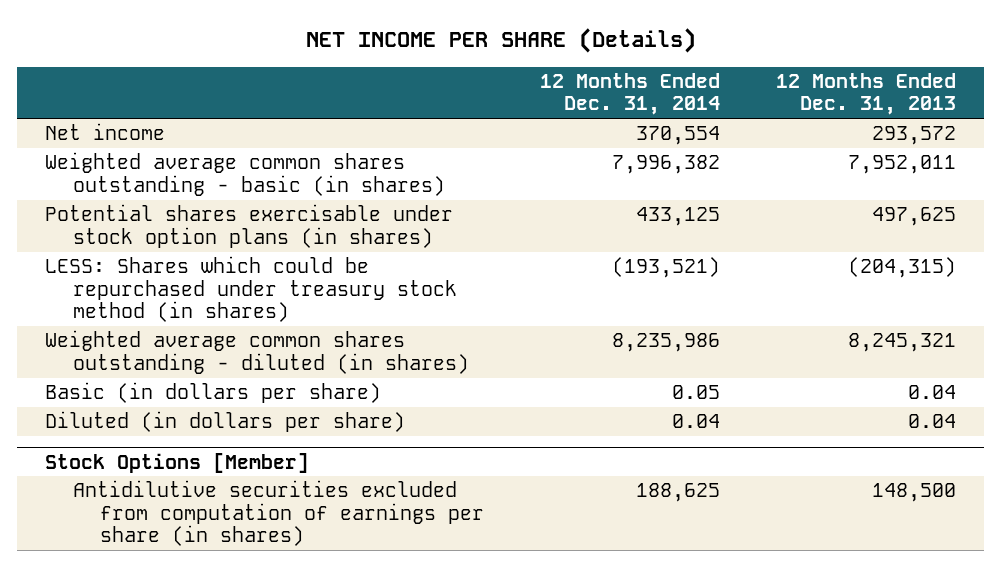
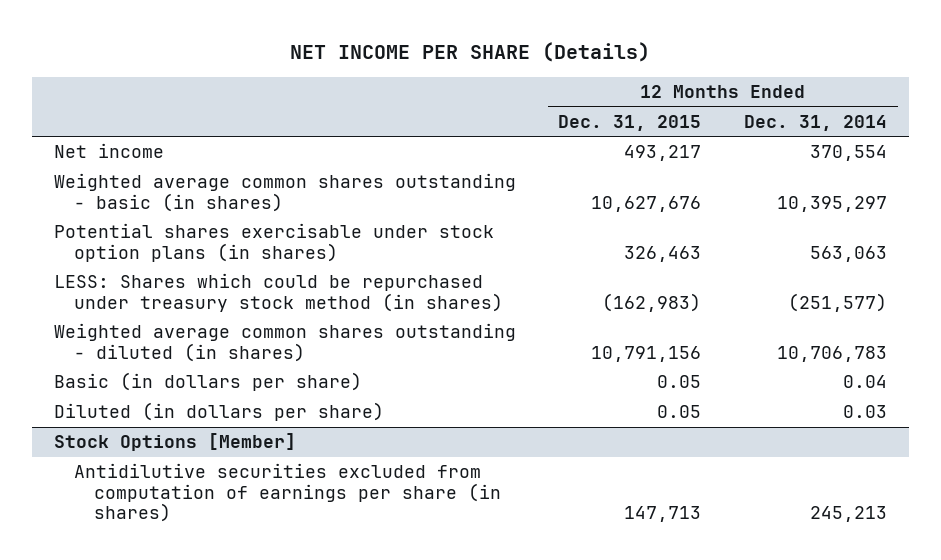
- | 12 Months Ended Dec. 31, 2014 | 12 Months Ended Dec. 31, 2013
+ | 12 Months Ended Dec. 31, 2015 | 12 Months Ended Dec. 31, 2014
- Weighted average common shares outstanding - basic (in shares) | 7,996,382 | 7,952,011
- Potential shares exercisable under stock option plans (in shares) | 433,125 | 497,625
- LESS: Shares which could be repurchased under treasury stock method (in shares) | (193,521) | (204,315)
- Weighted average common shares outstanding - diluted (in shares) | 8,235,986 | 8,245,321
- Basic (in dollars per share) | 0.05 | 0.04
- Diluted (in dollars per share) | 0.04 | 0.04
+ Weighted average common shares outstanding - basic (in shares) | 10,627,676 | 10,395,297
+ Potential shares exercisable under stock option plans (in shares) | 326,463 | 563,063
+ LESS: Shares which could be repurchased under treasury stock method (in shares) | (162,983) | (251,577)
+ Weighted average common shares outstanding - diluted (in shares) | 10,791,156 | 10,706,783
+ Basic (in dollars per share) | 0.05 | 0.04
+ Diluted (in dollars per share) | 0.05 | 0.03
@ Stock Options [Member]
- Antidilutive securities excluded from computation of earnings per share (in shares) | 188,625 | 148,500
+ Antidilutive securities excluded from computation of earnings per share (in shares) | 147,713 | 245,213

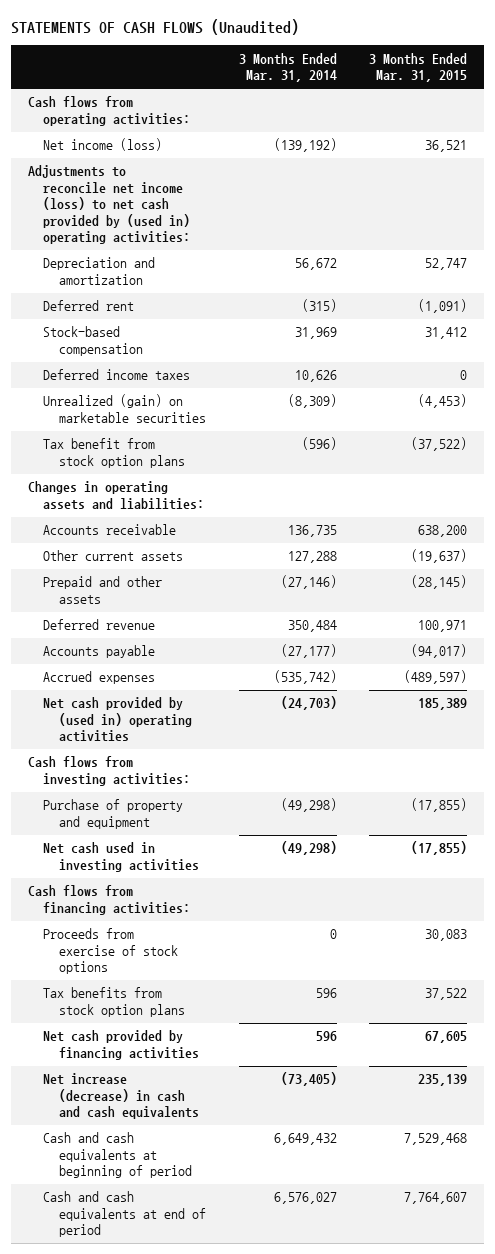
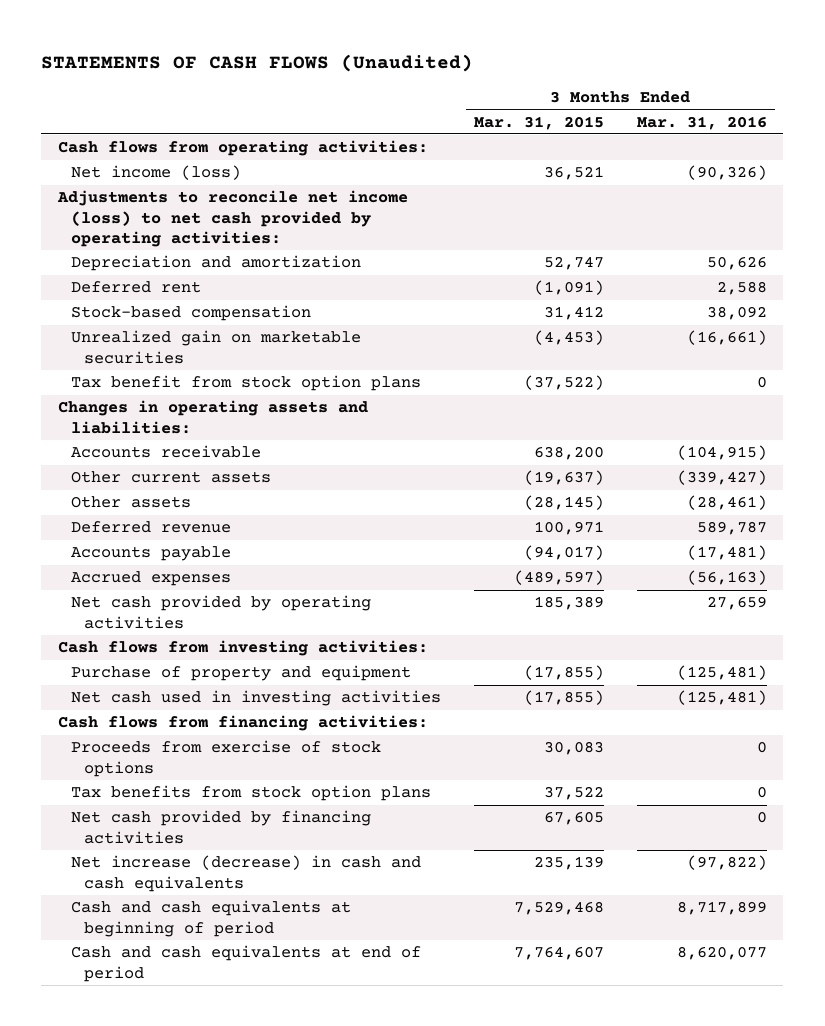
- | 3 Months Ended Mar. 31, 2014 | 3 Months Ended Mar. 31, 2015
+ | 3 Months Ended Mar. 31, 2015 | 3 Months Ended Mar. 31, 2016
- Adjustments to reconcile net income (loss) to net cash provided by (used in) operating activities:
+ Adjustments to reconcile net income (loss) to net cash provided by operating activities:
- Deferred income taxes | 10,626 | 0
- Unrealized (gain) on marketable securities | (8,309) | (4,453)
+ Unrealized gain on marketable securities | (4,453) | (16,661)
- Prepaid and other assets | (27,146) | (28,145)
+ Other assets | (28,145) | (28,461)
- Net cash provided by (used in) operating activities | (24,703) | 185,389
+ Net cash provided by operating activities | 185,389 | 27,659

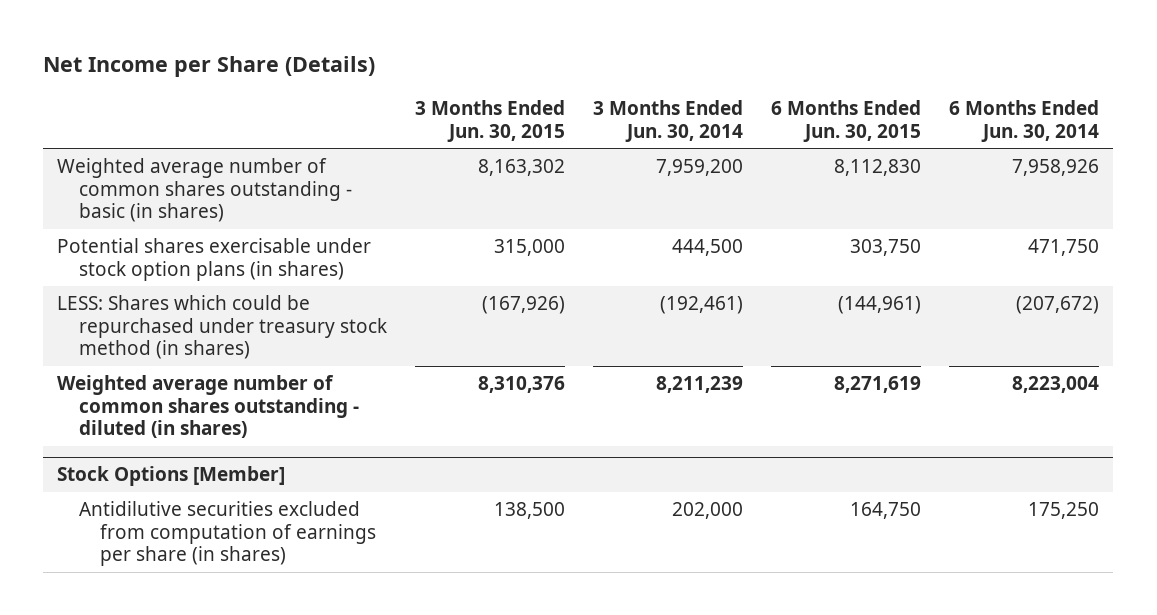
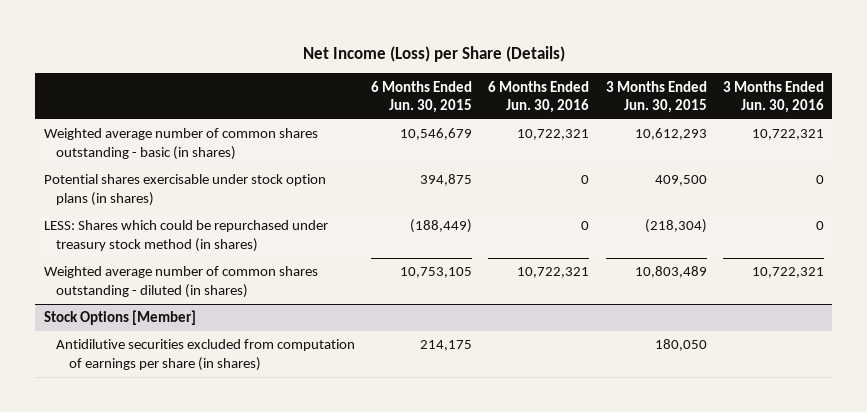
- Net Income per Share (Details)
+ Net Income (Loss) per Share (Details)
- | 3 Months Ended Jun. 30, 2015 | 3 Months Ended Jun. 30, 2014 | 6 Months Ended Jun. 30, 2015 | 6 Months Ended Jun. 30, 2014
+ | 6 Months Ended Jun. 30, 2015 | 6 Months Ended Jun. 30, 2016 | 3 Months Ended Jun. 30, 2015 | 3 Months Ended Jun. 30, 2016
- Weighted average number of common shares outstanding - basic (in shares) | 8,163,302 | 7,959,200 | 8,112,830 | 7,958,926
- Potential shares exercisable under stock option plans (in shares) | 315,000 | 444,500 | 303,750 | 471,750
- LESS: Shares which could be repurchased under treasury stock method (in shares) | (167,926) | (192,461) | (144,961) | (207,672)
- Weighted average number of common shares outstanding - diluted (in shares) | 8,310,376 | 8,211,239 | 8,271,619 | 8,223,004
+ Weighted average number of common shares outstanding - basic (in shares) | 10,546,679 | 10,722,321 | 10,612,293 | 10,722,321
+ Potential shares exercisable under stock option plans (in shares) | 394,875 | 0 | 409,500 | 0
+ LESS: Shares which could be repurchased under treasury stock method (in shares) | (188,449) | 0 | (218,304) | 0
+ Weighted average number of common shares outstanding - diluted (in shares) | 10,753,105 | 10,722,321 | 10,803,489 | 10,722,321
@ Stock Options [Member]
- Antidilutive securities excluded from computation of earnings per share (in shares) | 138,500 | 202,000 | 164,750 | 175,250
+ Antidilutive securities excluded from computation of earnings per share (in shares) | 214,175 | | 180,050 |

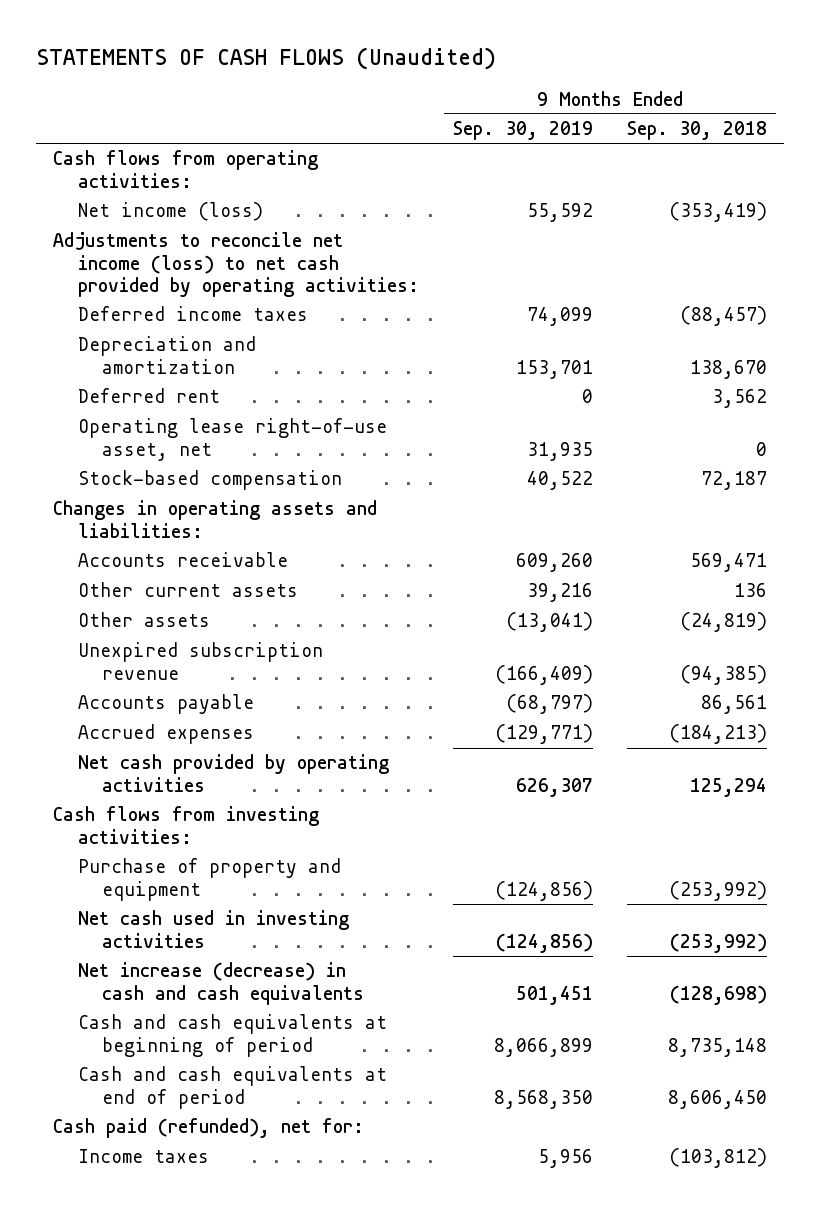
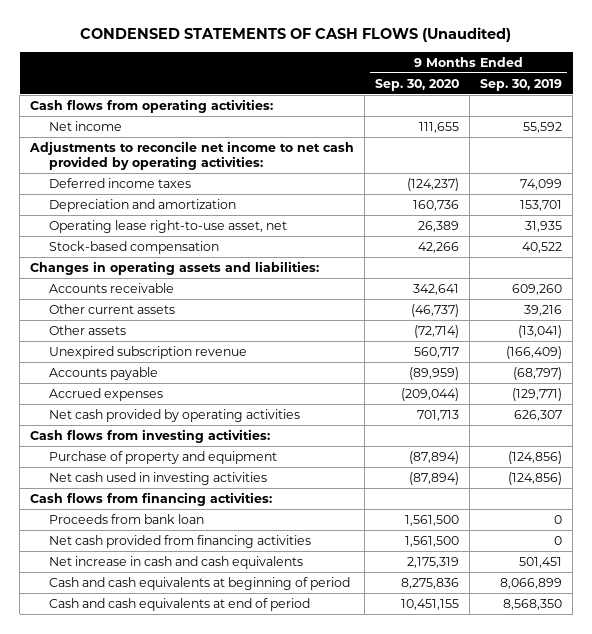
- STATEMENTS OF CASH FLOWS (Unaudited)
+ CONDENSED STATEMENTS OF CASH FLOWS (Unaudited)
- | 9 Months Ended Sep. 30, 2019 | 9 Months Ended Sep. 30, 2018
+ | 9 Months Ended Sep. 30, 2020 | 9 Months Ended Sep. 30, 2019
- Net income (loss) | 55,592 | (353,419)
- Adjustments to reconcile net income (loss) to net cash provided by operating activities:
+ Net income | 111,655 | 55,592
+ Adjustments to reconcile net income to net cash provided by operating activities:
- Deferred rent | 0 | 3,562
- Operating lease right-of-use asset, net | 31,935 | 0
+ Operating lease right-to-use asset, net | 26,389 | 31,935
- Net increase (decrease) in cash and cash equivalents | 501,451 | (128,698)
+ Cash flows from financing activities:
+ Proceeds from bank loan | 1,561,500 | 0
+ Net cash provided from financing activities | 1,561,500 | 0
+ Net increase in cash and cash equivalents | 2,175,319 | 501,451
- Cash paid (refunded), net for:
- Income taxes | 5,956 | (103,812)

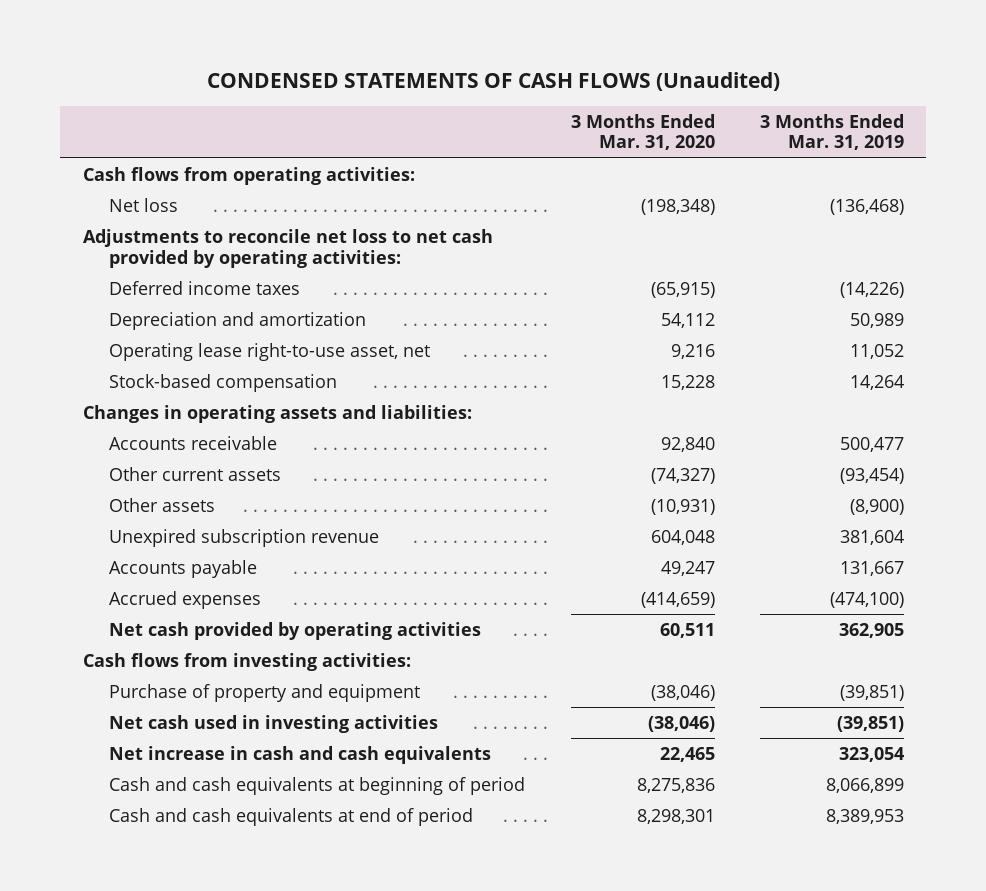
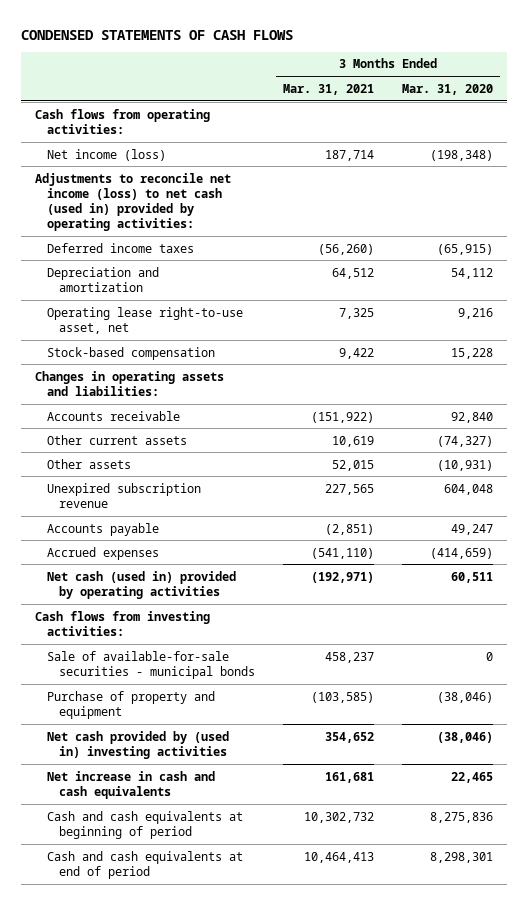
- CONDENSED STATEMENTS OF CASH FLOWS (Unaudited)
+ CONDENSED STATEMENTS OF CASH FLOWS
- | 3 Months Ended Mar. 31, 2020 | 3 Months Ended Mar. 31, 2019
+ | 3 Months Ended Mar. 31, 2021 | 3 Months Ended Mar. 31, 2020
- Net loss | (198,348) | (136,468)
- Adjustments to reconcile net loss to net cash provided by operating activities:
+ Net income (loss) | 187,714 | (198,348)
+ Adjustments to reconcile net income (loss) to net cash (used in) provided by operating activities:
- Net cash provided by operating activities | 60,511 | 362,905
+ Net cash (used in) provided by operating activities | (192,971) | 60,511
+ Sale of available-for-sale securities - municipal bonds | 458,237 | 0
- Net cash used in investing activities | (38,046) | (39,851)
+ Net cash provided by (used in) investing activities | 354,652 | (38,046)

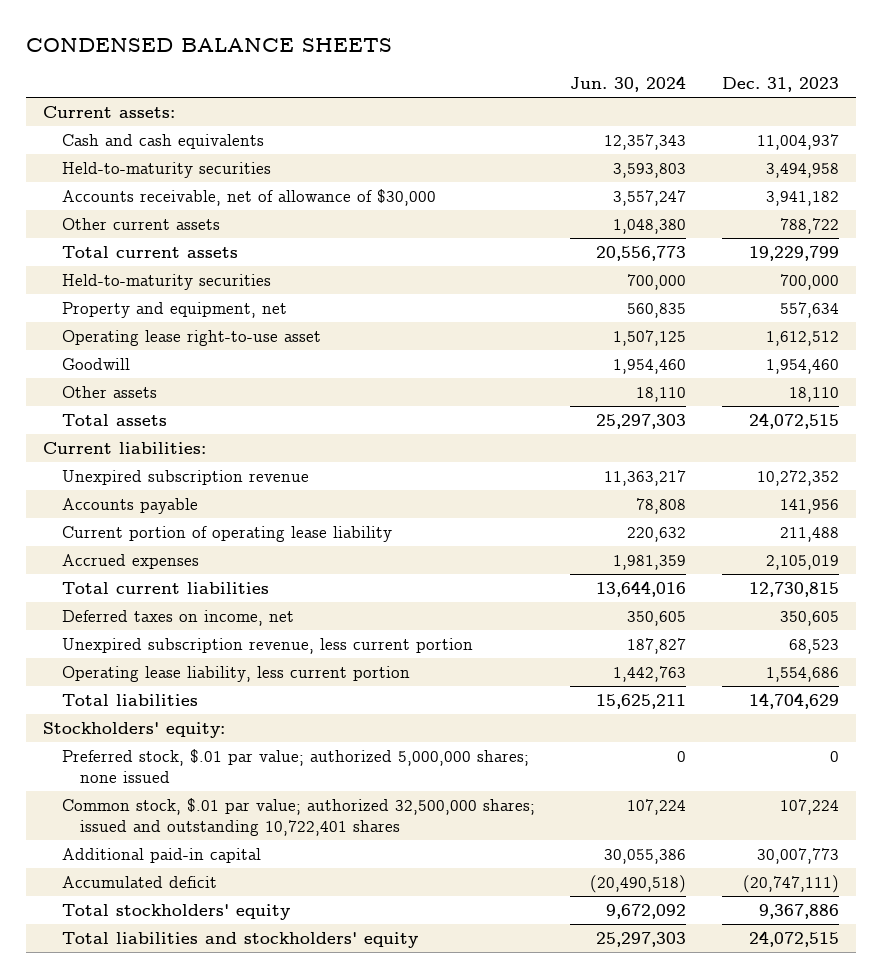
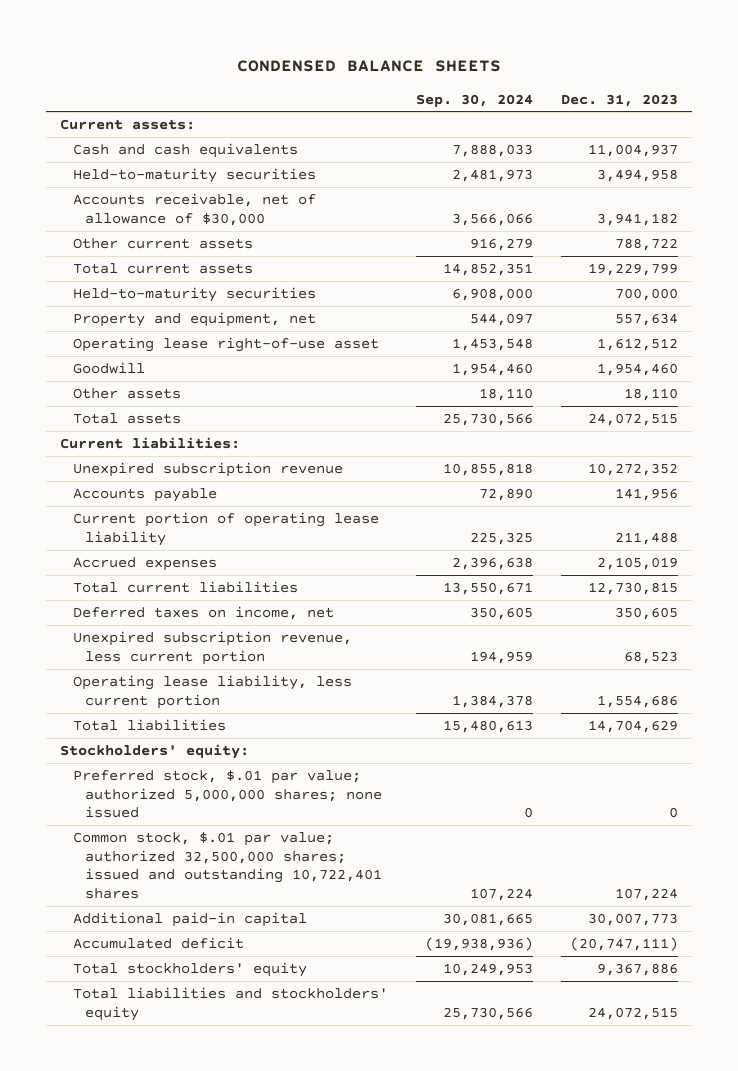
- | Jun. 30, 2024 | Dec. 31, 2023
+ | Sep. 30, 2024 | Dec. 31, 2023
- Operating lease right-to-use asset | 1,507,125 | 1,612,512
+ Operating lease right-of-use asset | 1,453,548 | 1,612,512

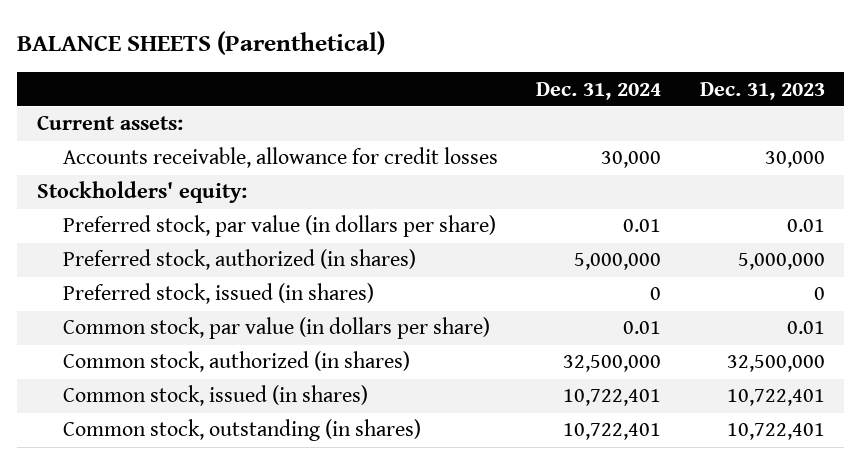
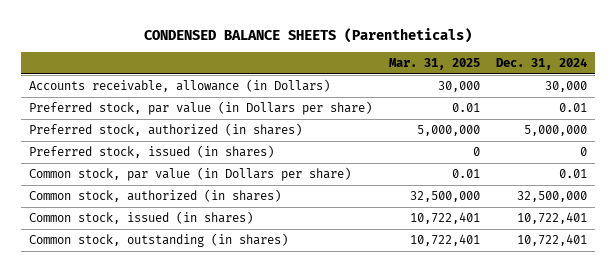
- BALANCE SHEETS (Parenthetical)
+ CONDENSED BALANCE SHEETS (Parentheticals)
- | Dec. 31, 2024 | Dec. 31, 2023
+ | Mar. 31, 2025 | Dec. 31, 2024
- Current assets:
- Accounts receivable, allowance for credit losses | 30,000 | 30,000
- Stockholders' equity:
- Preferred stock, par value (in dollars per share) | 0.01 | 0.01
+ Accounts receivable, allowance (in Dollars) | 30,000 | 30,000
+ Preferred stock, par value (in Dollars per share) | 0.01 | 0.01
- Common stock, par value (in dollars per share) | 0.01 | 0.01
+ Common stock, par value (in Dollars per share) | 0.01 | 0.01

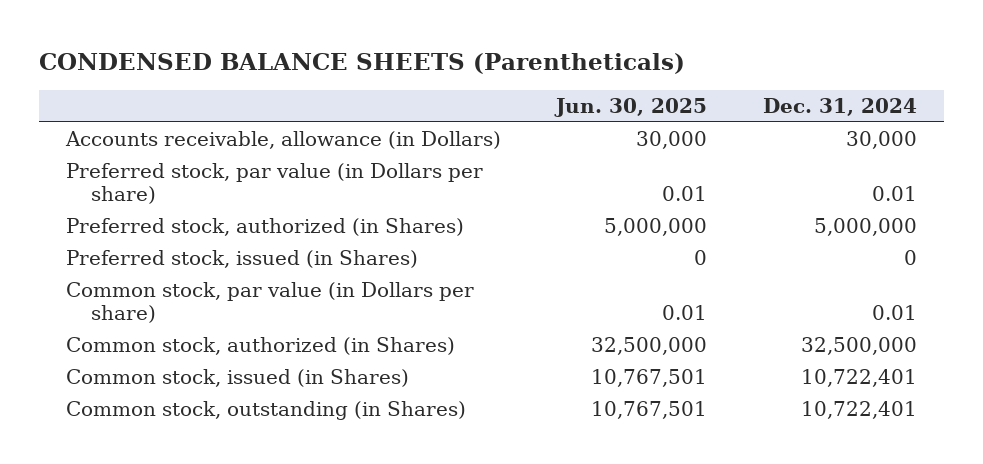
- | Mar. 31, 2025 | Dec. 31, 2024
+ | Jun. 30, 2025 | Dec. 31, 2024
- Preferred stock, authorized (in shares) | 5,000,000 | 5,000,000
- Preferred stock, issued (in shares) | 0 | 0
+ Preferred stock, authorized (in Shares) | 5,000,000 | 5,000,000
+ Preferred stock, issued (in Shares) | 0 | 0
- Common stock, authorized (in shares) | 32,500,000 | 32,500,000
- Common stock, issued (in shares) | 10,722,401 | 10,722,401
- Common stock, outstanding (in shares) | 10,722,401 | 10,722,401
+ Common stock, authorized (in Shares) | 32,500,000 | 32,500,000
+ Common stock, issued (in Shares) | 10,767,501 | 10,722,401
+ Common stock, outstanding (in Shares) | 10,767,501 | 10,722,401

